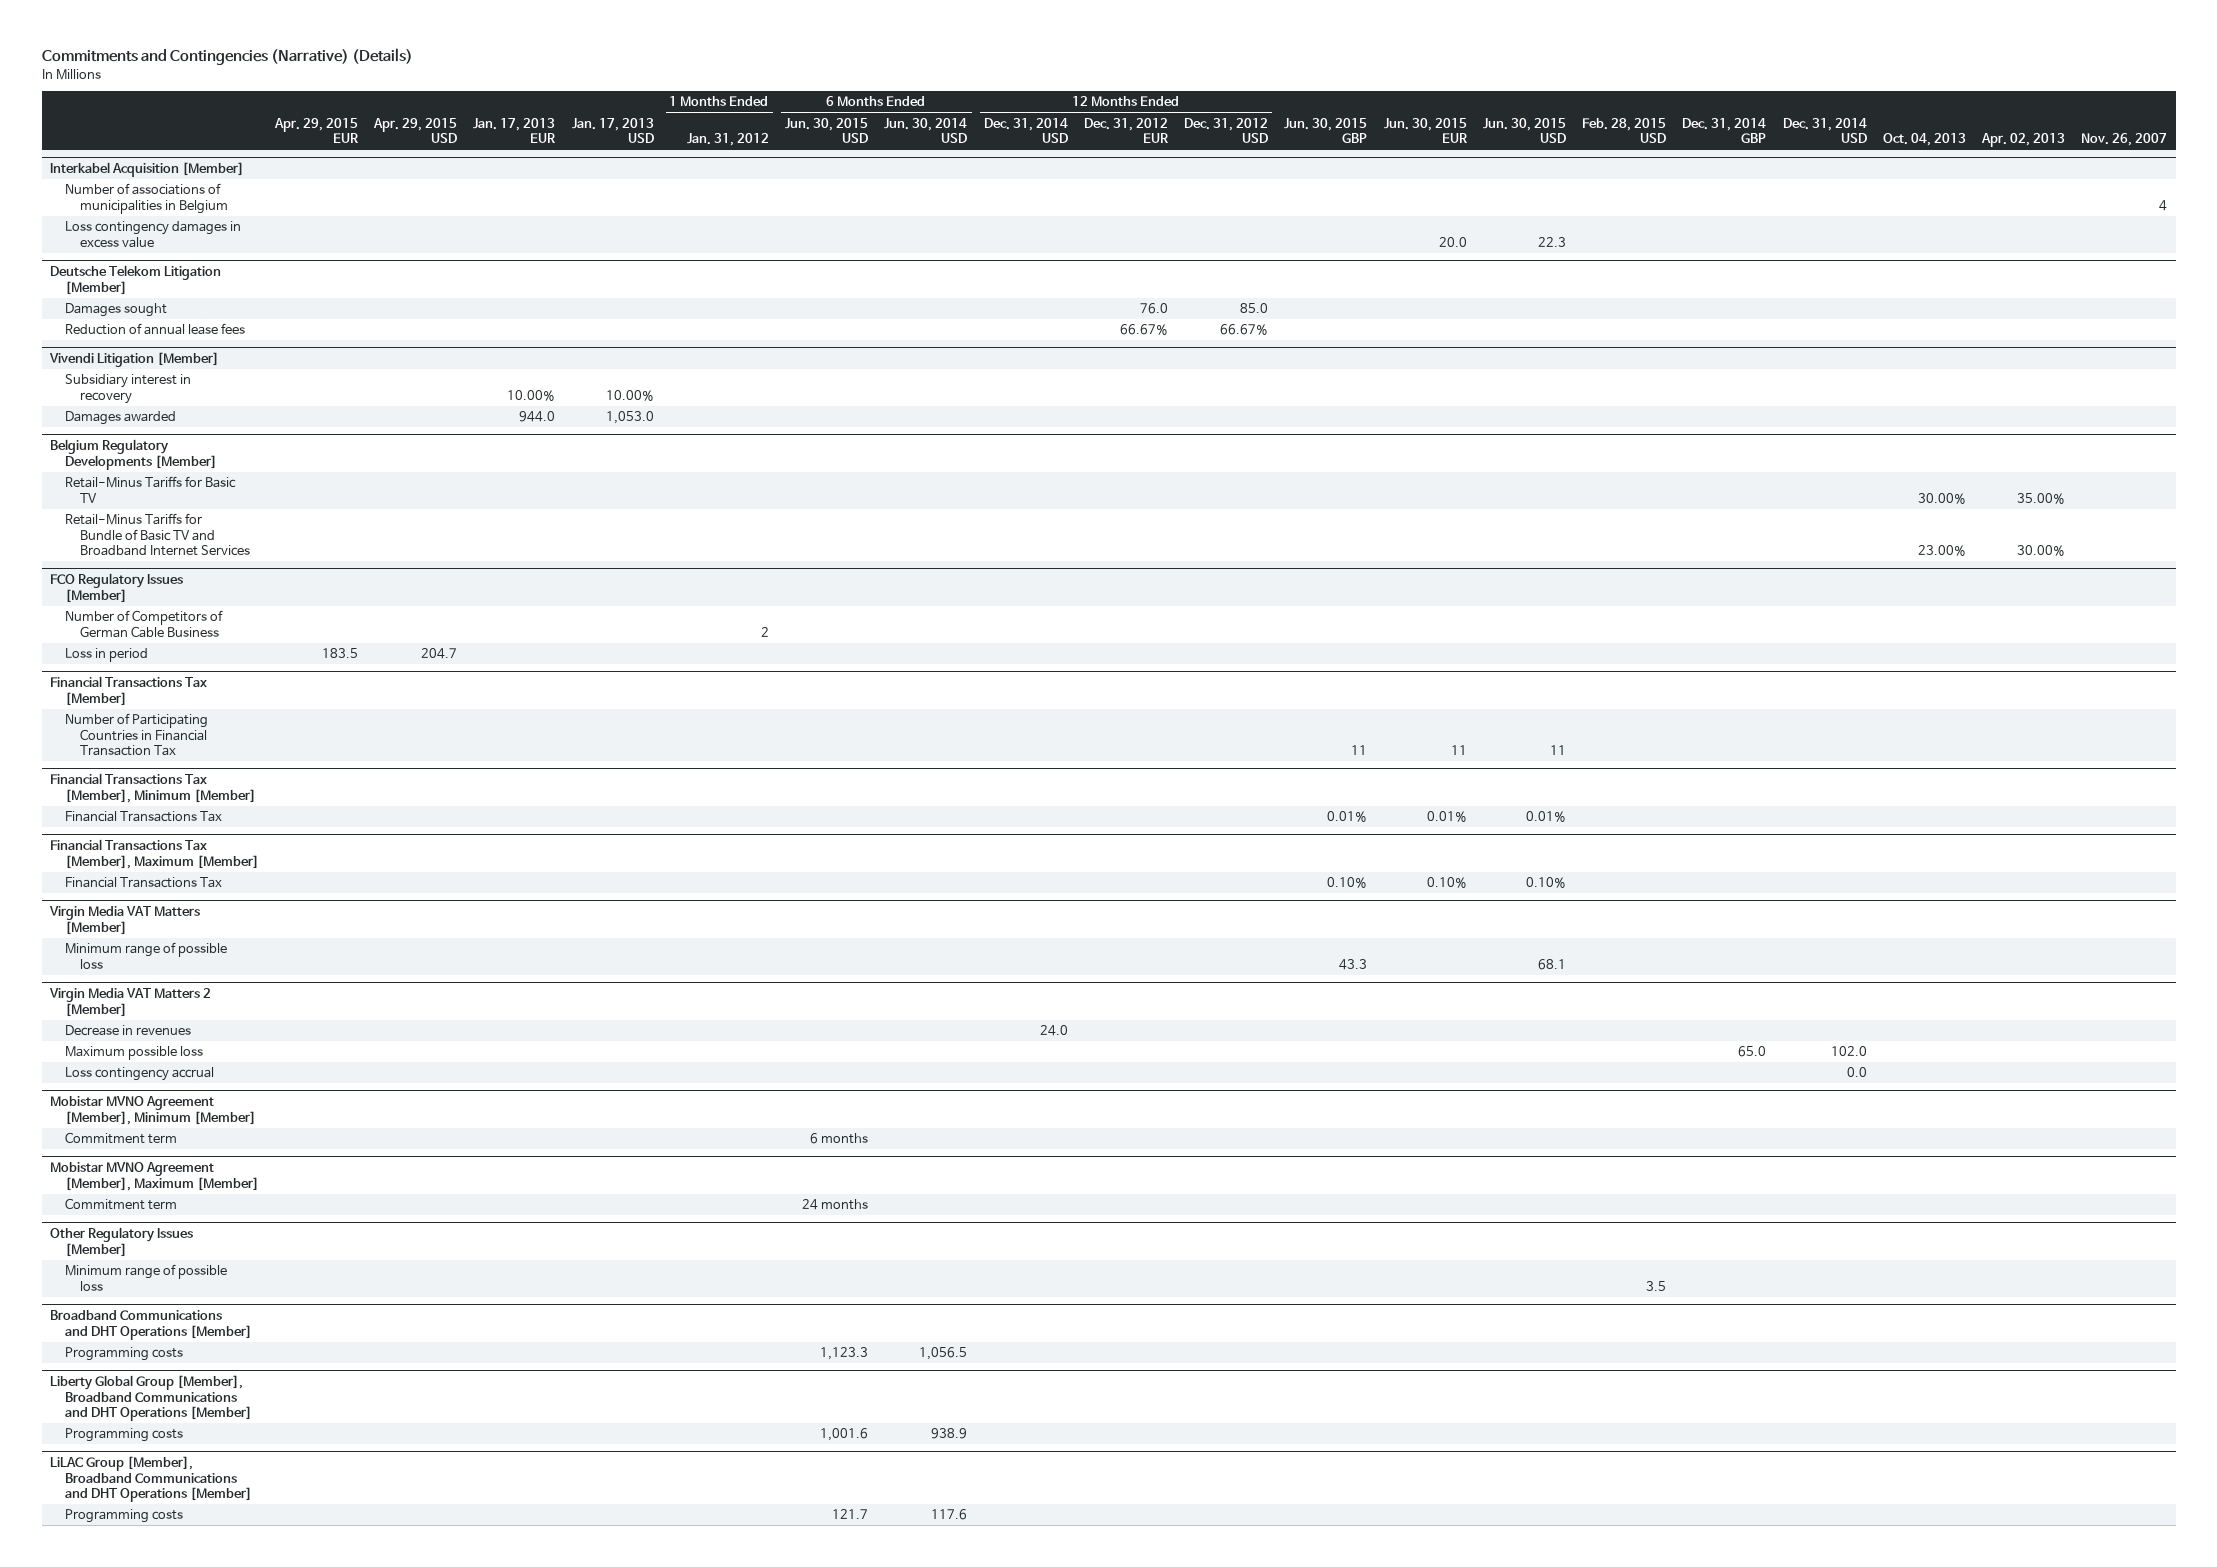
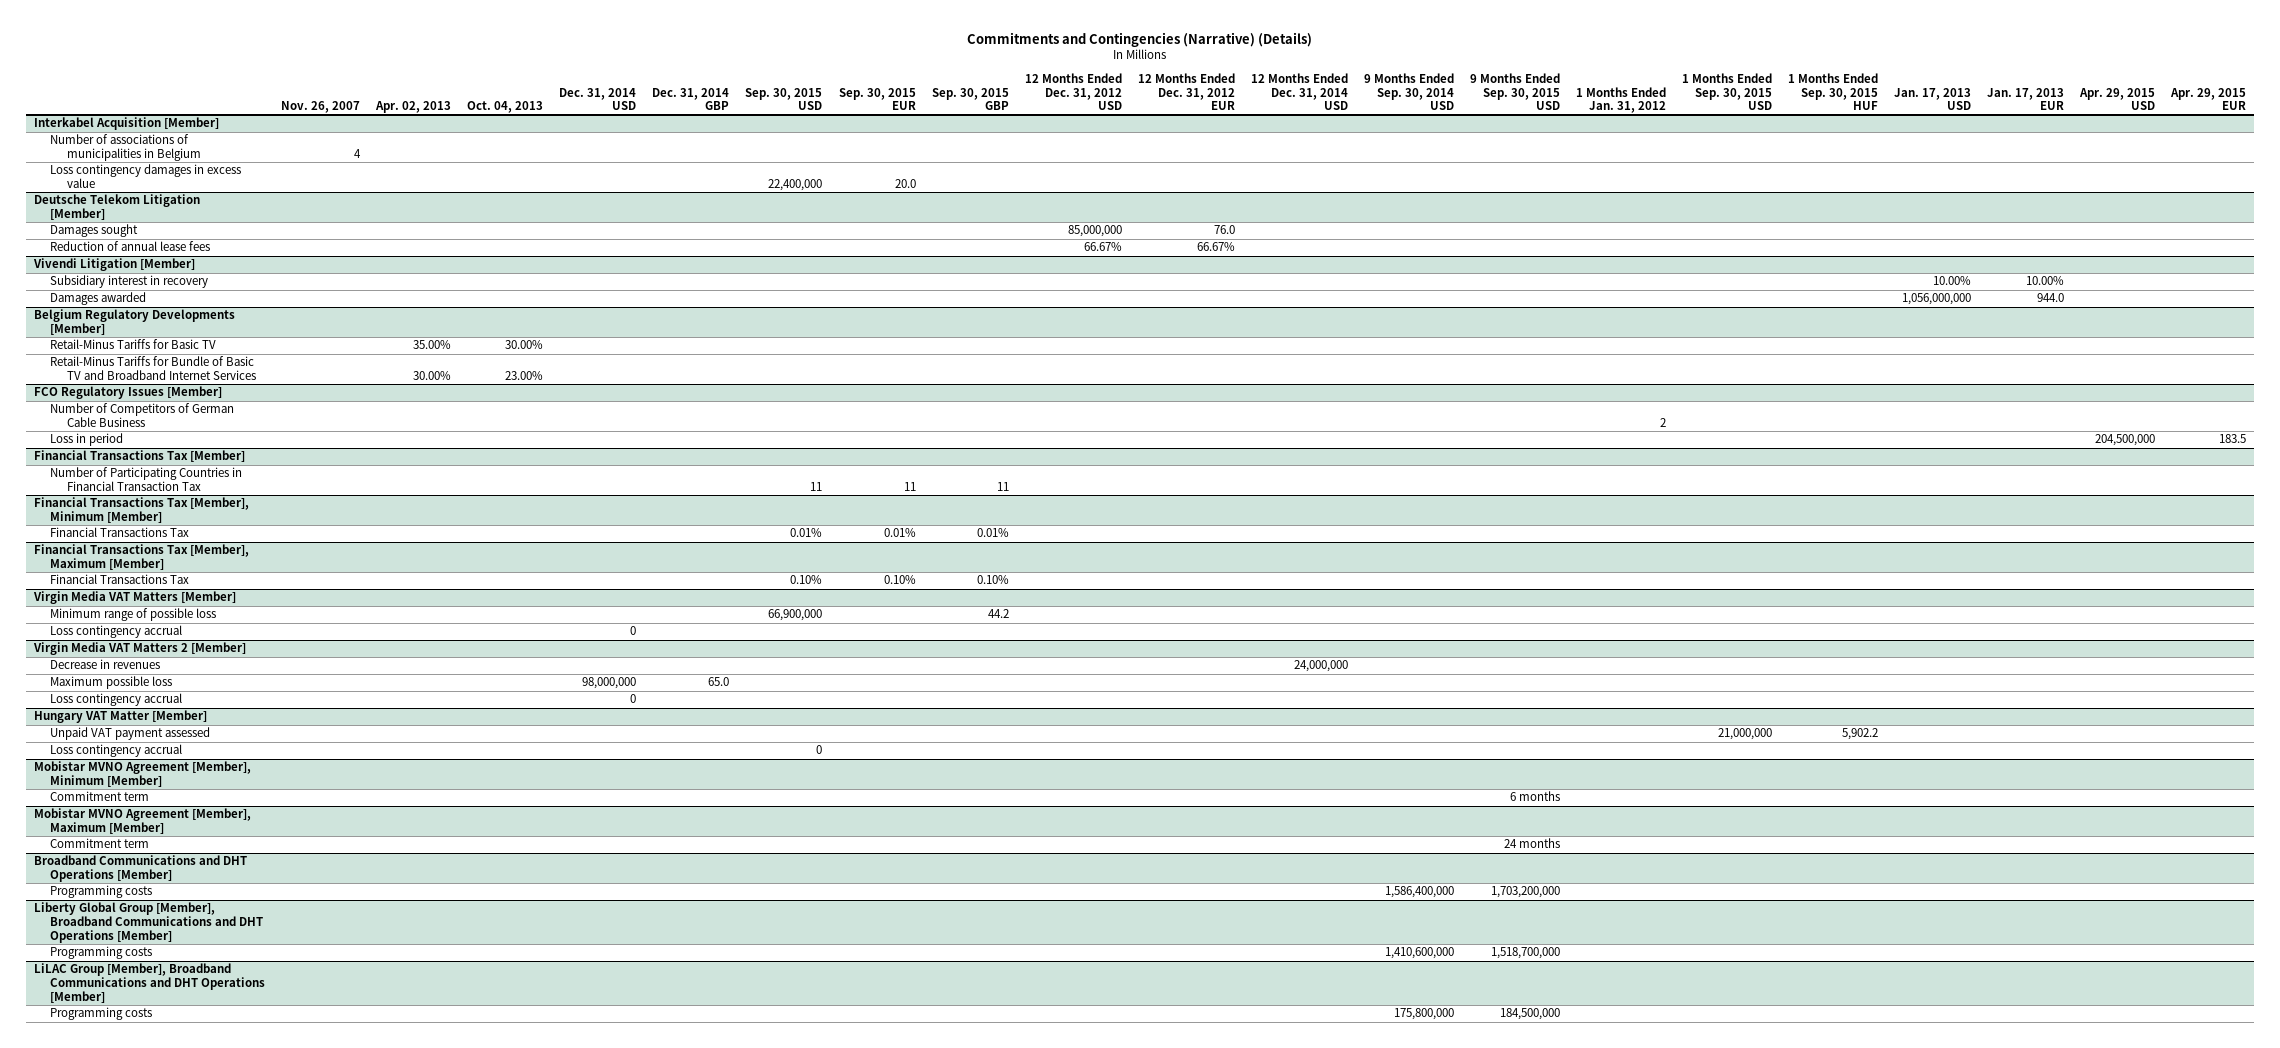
- | Apr. 29, 2015 EUR | Apr. 29, 2015 USD | Jan. 17, 2013 EUR | Jan. 17, 2013 USD | 1 Months Ended Jan. 31, 2012 | 6 Months Ended Jun. 30, 2015 USD | 6 Months Ended Jun. 30, 2014 USD | 12 Months Ended Dec. 31, 2014 USD | 12 Months Ended Dec. 31, 2012 EUR | 12 Months Ended Dec. 31, 2012 USD | Jun. 30, 2015 GBP | Jun. 30, 2015 EUR | Jun. 30, 2015 USD | Feb. 28, 2015 USD | Dec. 31, 2014 GBP | Dec. 31, 2014 USD | Oct. 04, 2013 | Apr. 02, 2013 | Nov. 26, 2007
+ | Nov. 26, 2007 | Apr. 02, 2013 | Oct. 04, 2013 | Dec. 31, 2014 USD | Dec. 31, 2014 GBP | Sep. 30, 2015 USD | Sep. 30, 2015 EUR | Sep. 30, 2015 GBP | 12 Months Ended Dec. 31, 2012 USD | 12 Months Ended Dec. 31, 2012 EUR | 12 Months Ended Dec. 31, 2014 USD | 9 Months Ended Sep. 30, 2014 USD | 9 Months Ended Sep. 30, 2015 USD | 1 Months Ended Jan. 31, 2012 | 1 Months Ended Sep. 30, 2015 USD | 1 Months Ended Sep. 30, 2015 HUF | Jan. 17, 2013 USD | Jan. 17, 2013 EUR | Apr. 29, 2015 USD | Apr. 29, 2015 EUR
@ Deutsche Telekom Litigation [Member]
- Damages sought | | | | | | | | | 76.0 | 85.0 | | | | | | | | |
+ Damages sought | | | | | | | | | 85,000,000 | 76.0 | | | | | | | | | |
@ Vivendi Litigation [Member]
- Damages awarded | | | 944.0 | 1,053.0 | | | | | | | | | | | | | | |
+ Damages awarded | | | | | | | | | | | | | | | | | 1,056,000,000 | 944.0 | |
@ FCO Regulatory Issues [Member]
- Loss in period | 183.5 | 204.7 | | | | | | | | | | | | | | | | |
+ Loss in period | | | | | | | | | | | | | | | | | | | 204,500,000 | 183.5
@ Virgin Media VAT Matters [Member]
+ Loss contingency accrual | | | | 0 | | | | | | | | | | | | | | | |
@ Virgin Media VAT Matters 2 [Member]
- Decrease in revenues | | | | | | | | 24.0 | | | | | | | | | | |
- Maximum possible loss | | | | | | | | | | | | | | | 65.0 | 102.0 | | |
- Loss contingency accrual | | | | | | | | | | | | | | | | 0.0 | | |
+ Decrease in revenues | | | | | | | | | | | 24,000,000 | | | | | | | | |
+ Maximum possible loss | | | | 98,000,000 | 65.0 | | | | | | | | | | | | | | |
+ Loss contingency accrual | | | | 0 | | | | | | | | | | | | | | | |
+ Hungary VAT Matter [Member]
+ Unpaid VAT payment assessed | | | | | | | | | | | | | | | 21,000,000 | 5,902.2 | | | |
+ Loss contingency accrual | | | | | | 0 | | | | | | | | | | | | | |
- Other Regulatory Issues [Member]
- Minimum range of possible loss | | | | | | | | | | | | | | 3.5 | | | | |

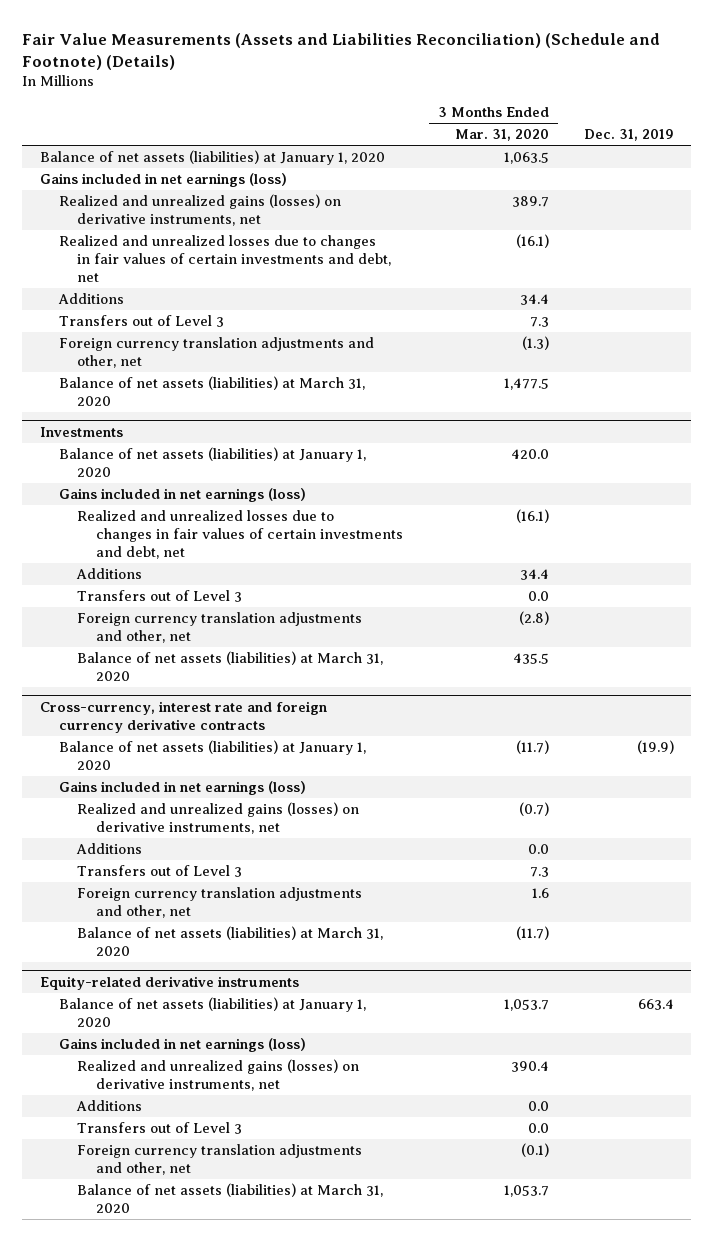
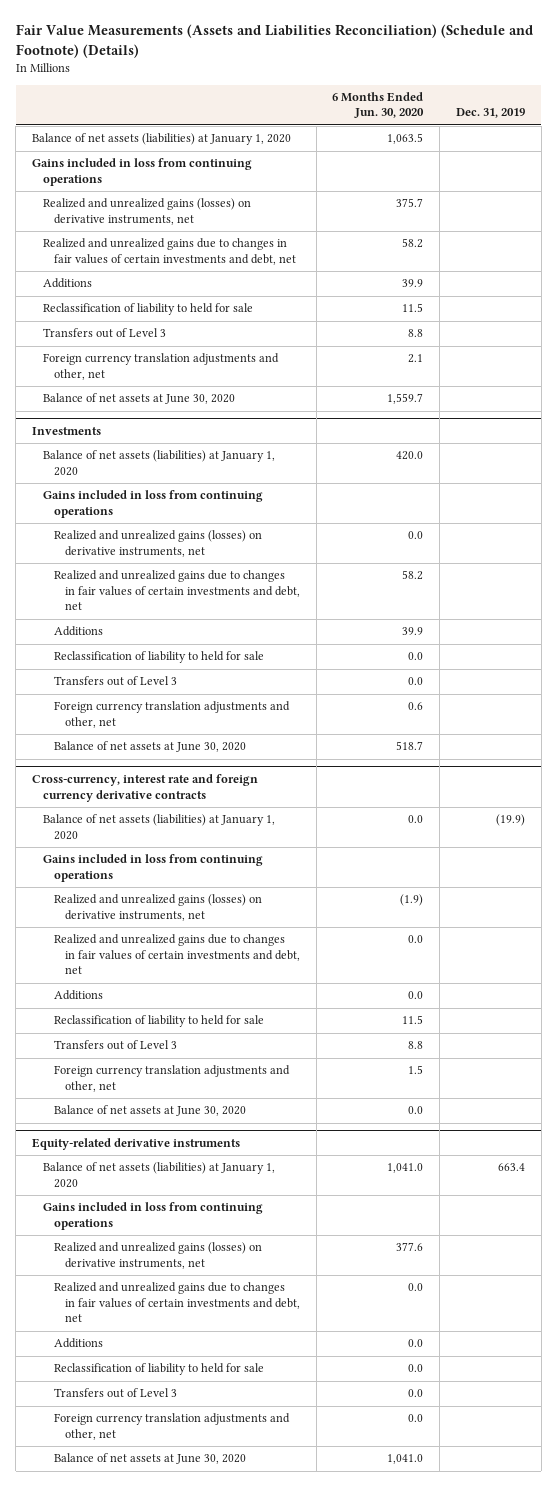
- | 3 Months Ended Mar. 31, 2020 | Dec. 31, 2019
+ | 6 Months Ended Jun. 30, 2020 | Dec. 31, 2019
- Gains included in net earnings (loss)
+ Gains included in loss from continuing operations
- Realized and unrealized losses due to changes in fair values of certain investments and debt, net | (16.1) |
+ Realized and unrealized gains due to changes in fair values of certain investments and debt, net | 58.2 |
+ Reclassification of liability to held for sale | 11.5 |
- Balance of net assets (liabilities) at March 31, 2020 | 1,477.5 |
+ Balance of net assets at June 30, 2020 | 1,559.7 |
@ Investments
- Gains included in net earnings (loss)
- Realized and unrealized losses due to changes in fair values of certain investments and debt, net | (16.1) |
+ Gains included in loss from continuing operations
+ Realized and unrealized gains (losses) on derivative instruments, net | 0.0 |
+ Realized and unrealized gains due to changes in fair values of certain investments and debt, net | 58.2 |
+ Reclassification of liability to held for sale | 0.0 |
- Balance of net assets (liabilities) at March 31, 2020 | 435.5 |
+ Balance of net assets at June 30, 2020 | 518.7 |
@ Cross-currency, interest rate and foreign currency derivative contracts
- Gains included in net earnings (loss)
+ Gains included in loss from continuing operations
+ Realized and unrealized gains due to changes in fair values of certain investments and debt, net | 0.0 |
+ Reclassification of liability to held for sale | 11.5 |
- Balance of net assets (liabilities) at March 31, 2020 | (11.7) |
+ Balance of net assets at June 30, 2020 | 0.0 |
@ Equity-related derivative instruments
- Gains included in net earnings (loss)
+ Gains included in loss from continuing operations
+ Realized and unrealized gains due to changes in fair values of certain investments and debt, net | 0.0 |
+ Reclassification of liability to held for sale | 0.0 |
- Balance of net assets (liabilities) at March 31, 2020 | 1,053.7 |
+ Balance of net assets at June 30, 2020 | 1,041.0 |

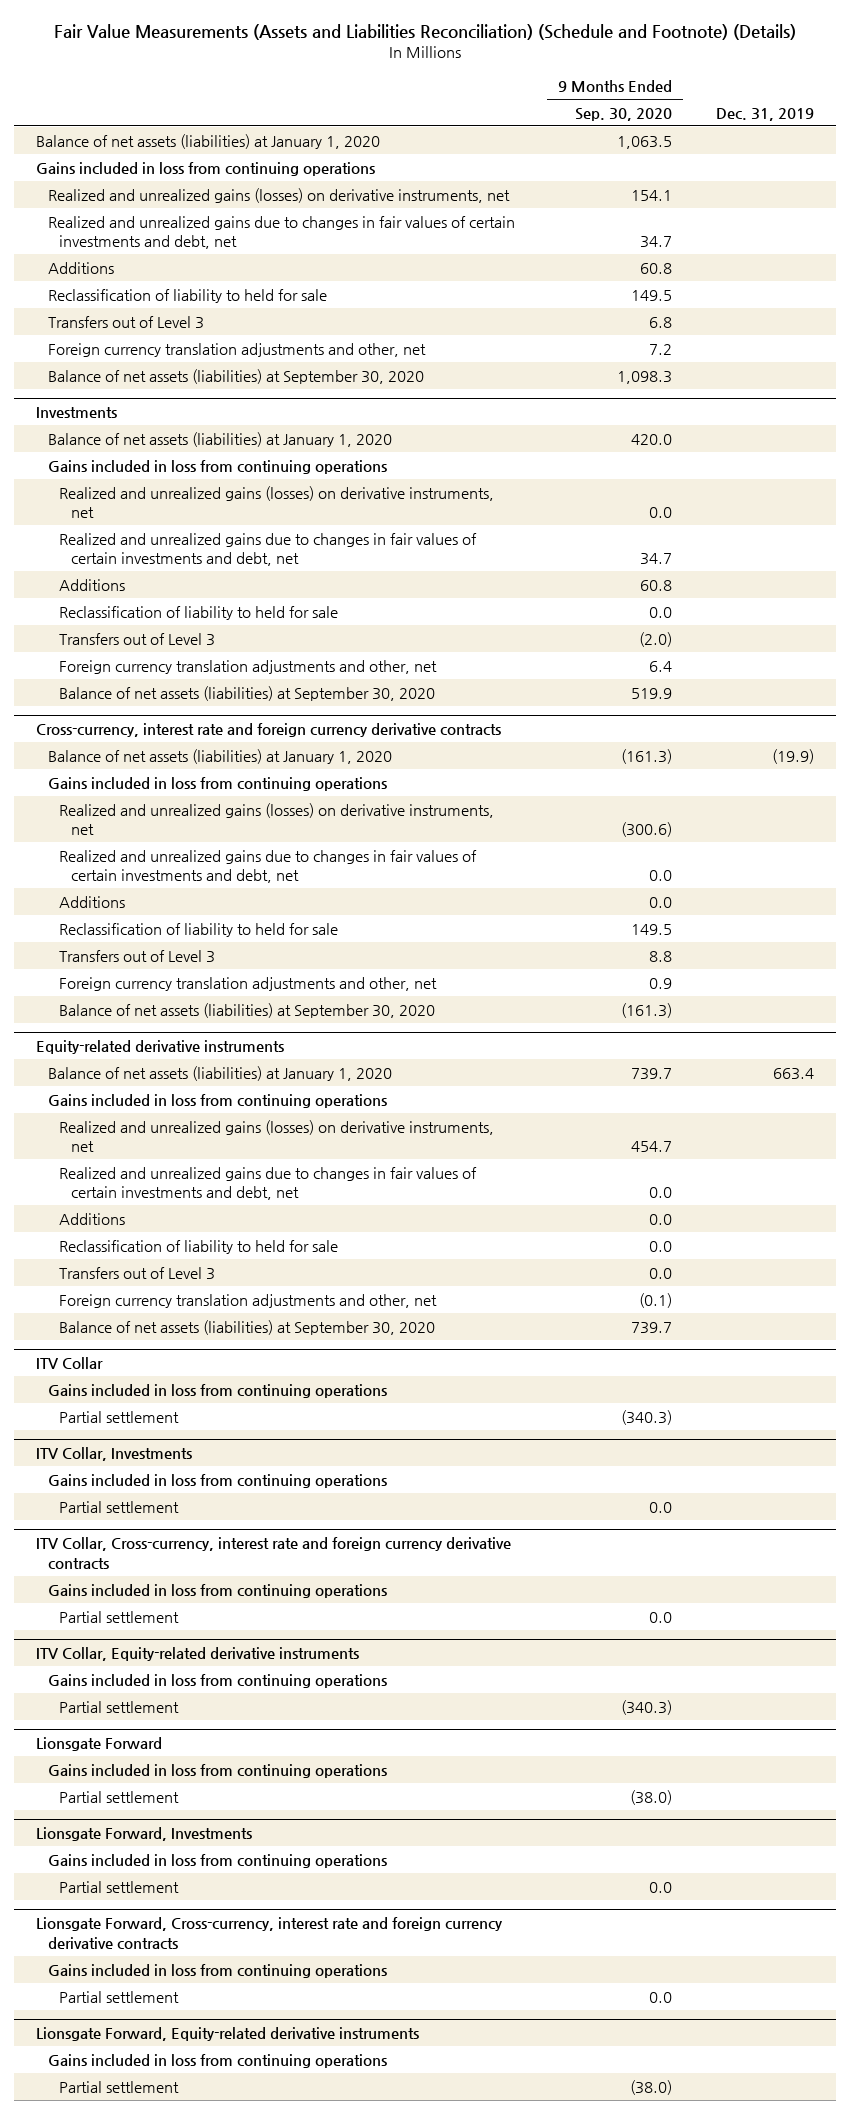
- | 6 Months Ended Jun. 30, 2020 | Dec. 31, 2019
+ | 9 Months Ended Sep. 30, 2020 | Dec. 31, 2019
- Balance of net assets at June 30, 2020 | 1,559.7 |
+ Balance of net assets (liabilities) at September 30, 2020 | 1,098.3 |
@ Investments
- Balance of net assets at June 30, 2020 | 518.7 |
+ Balance of net assets (liabilities) at September 30, 2020 | 519.9 |
@ Cross-currency, interest rate and foreign currency derivative contracts
- Balance of net assets at June 30, 2020 | 0.0 |
+ Balance of net assets (liabilities) at September 30, 2020 | (161.3) |
@ Equity-related derivative instruments
- Balance of net assets at June 30, 2020 | 1,041.0 |
+ Balance of net assets (liabilities) at September 30, 2020 | 739.7 |
+ ITV Collar
+ Gains included in loss from continuing operations
+ Partial settlement | (340.3) |
+ ITV Collar, Investments
+ Gains included in loss from continuing operations
+ Partial settlement | 0.0 |
+ ITV Collar, Cross-currency, interest rate and foreign currency derivative contracts
+ Gains included in loss from continuing operations
+ Partial settlement | 0.0 |
+ ITV Collar, Equity-related derivative instruments
+ Gains included in loss from continuing operations
+ Partial settlement | (340.3) |
+ Lionsgate Forward
+ Gains included in loss from continuing operations
+ Partial settlement | (38.0) |
+ Lionsgate Forward, Investments
+ Gains included in loss from continuing operations
+ Partial settlement | 0.0 |
+ Lionsgate Forward, Cross-currency, interest rate and foreign currency derivative contracts
+ Gains included in loss from continuing operations
+ Partial settlement | 0.0 |
+ Lionsgate Forward, Equity-related derivative instruments
+ Gains included in loss from continuing operations
+ Partial settlement | (38.0) |

